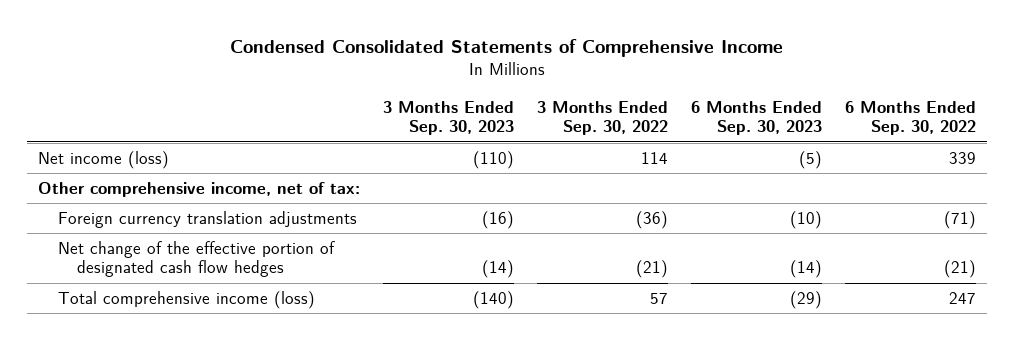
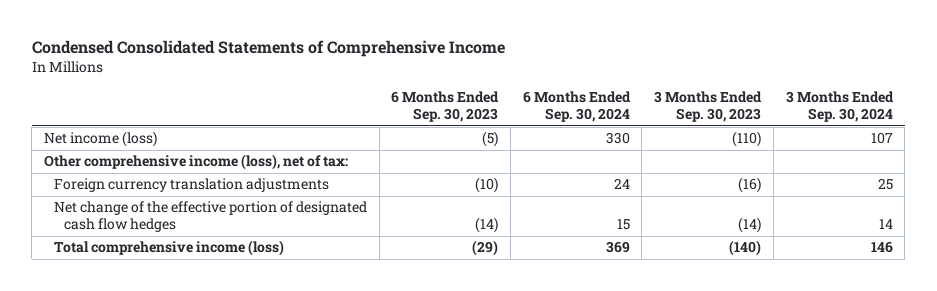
- | 3 Months Ended Sep. 30, 2023 | 3 Months Ended Sep. 30, 2022 | 6 Months Ended Sep. 30, 2023 | 6 Months Ended Sep. 30, 2022
+ | 6 Months Ended Sep. 30, 2023 | 6 Months Ended Sep. 30, 2024 | 3 Months Ended Sep. 30, 2023 | 3 Months Ended Sep. 30, 2024
- Other comprehensive income, net of tax:
+ Other comprehensive income (loss), net of tax:

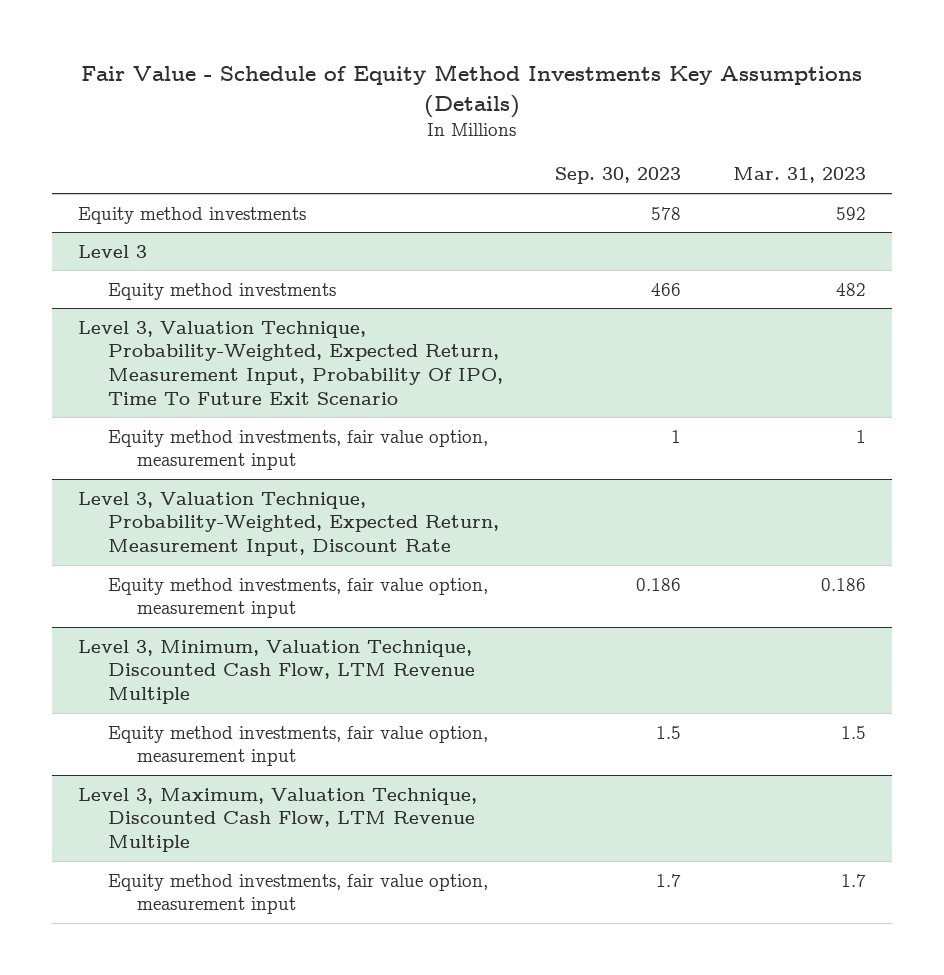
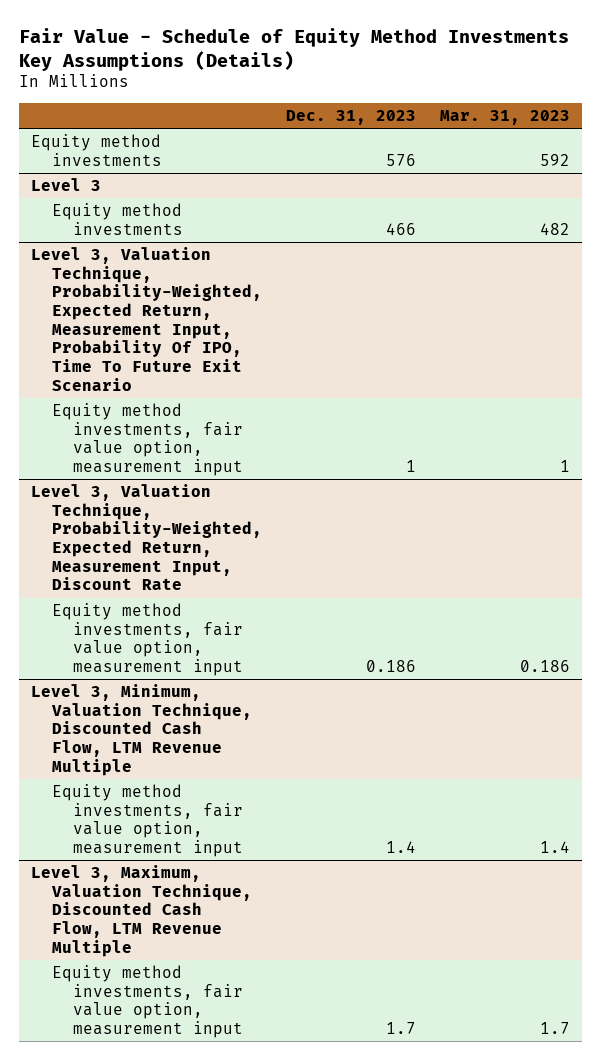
- | Sep. 30, 2023 | Mar. 31, 2023
+ | Dec. 31, 2023 | Mar. 31, 2023
@ Level 3, Minimum, Valuation Technique, Discounted Cash Flow, LTM Revenue Multiple
- Equity method investments, fair value option, measurement input | 1.5 | 1.5
+ Equity method investments, fair value option, measurement input | 1.4 | 1.4

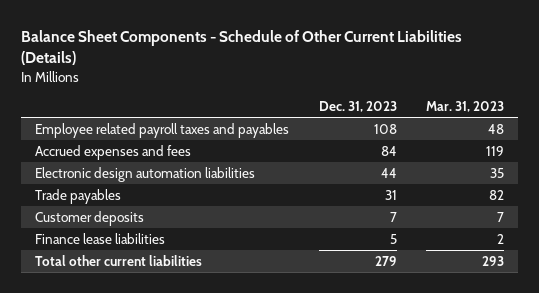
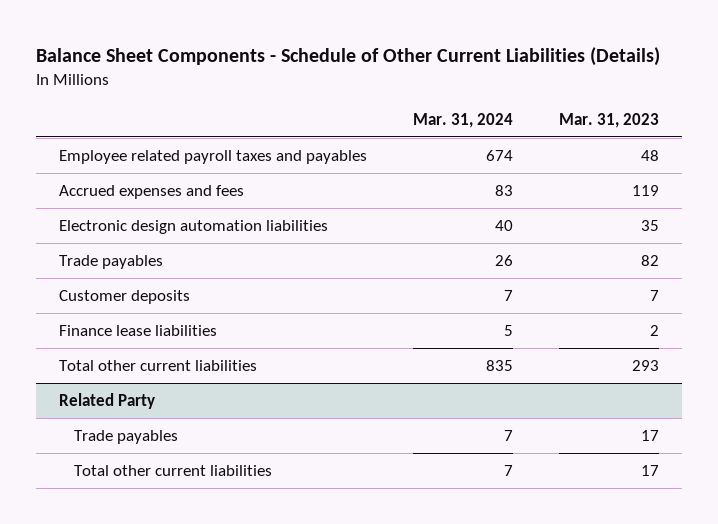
- | Dec. 31, 2023 | Mar. 31, 2023
+ | Mar. 31, 2024 | Mar. 31, 2023
+ Related Party
+ Trade payables | 7 | 17
+ Total other current liabilities | 7 | 17

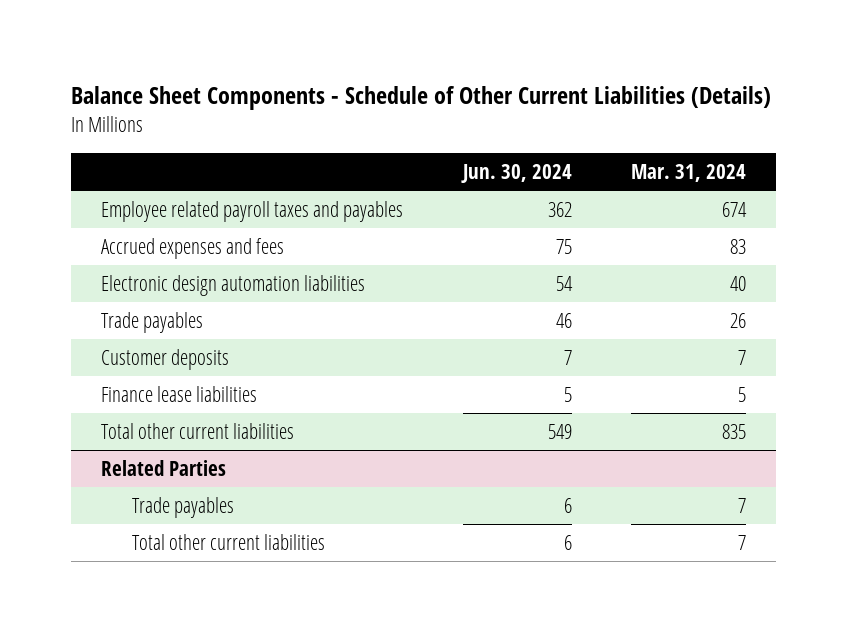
- | Mar. 31, 2024 | Mar. 31, 2023
+ | Jun. 30, 2024 | Mar. 31, 2024
- Related Party
+ Related Parties

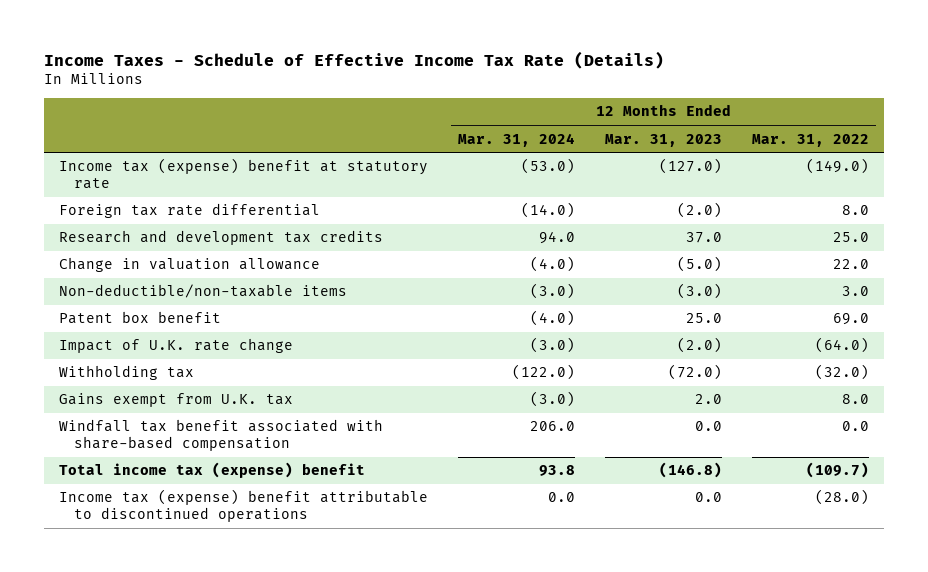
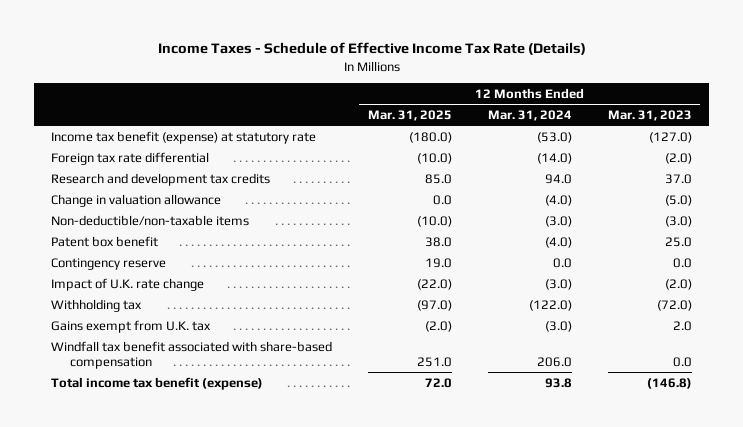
- | 12 Months Ended Mar. 31, 2024 | 12 Months Ended Mar. 31, 2023 | 12 Months Ended Mar. 31, 2022
+ | 12 Months Ended Mar. 31, 2025 | 12 Months Ended Mar. 31, 2024 | 12 Months Ended Mar. 31, 2023
- Income tax (expense) benefit at statutory rate | (53.0) | (127.0) | (149.0)
+ Income tax benefit (expense) at statutory rate | (180.0) | (53.0) | (127.0)
+ Contingency reserve | 19.0 | 0.0 | 0.0
- Total income tax (expense) benefit | 93.8 | (146.8) | (109.7)
- Income tax (expense) benefit attributable to discontinued operations | 0.0 | 0.0 | (28.0)
+ Total income tax benefit (expense) | 72.0 | 93.8 | (146.8)

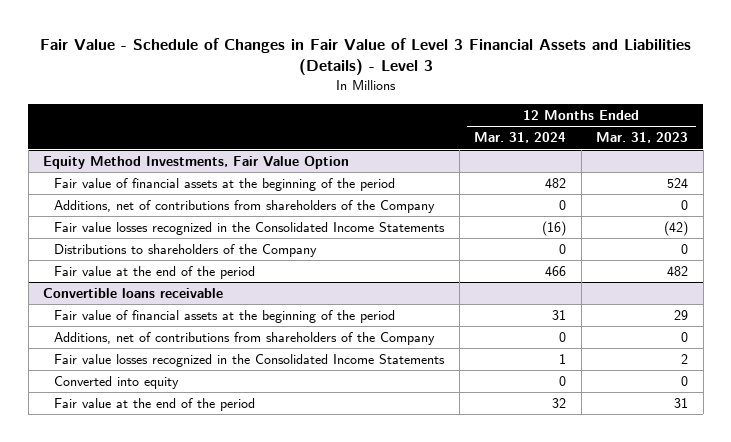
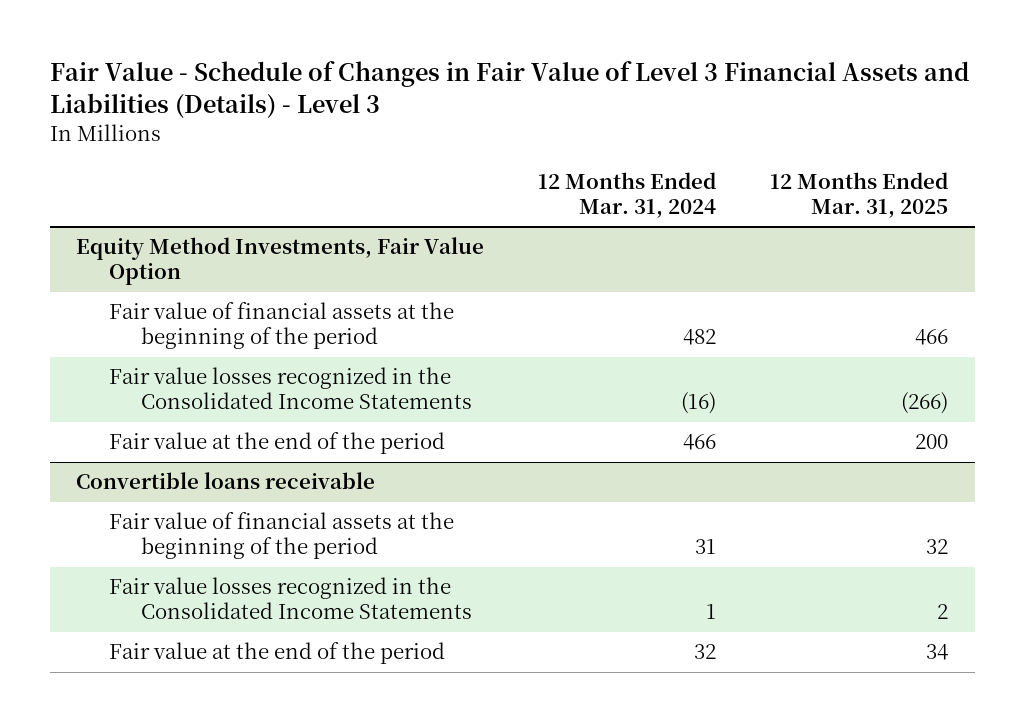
- | 12 Months Ended Mar. 31, 2024 | 12 Months Ended Mar. 31, 2023
+ | 12 Months Ended Mar. 31, 2024 | 12 Months Ended Mar. 31, 2025
@ Equity Method Investments, Fair Value Option
- Additions, net of contributions from shareholders of the Company | 0 | 0
- Distributions to shareholders of the Company | 0 | 0
@ Convertible loans receivable
- Additions, net of contributions from shareholders of the Company | 0 | 0
- Converted into equity | 0 | 0

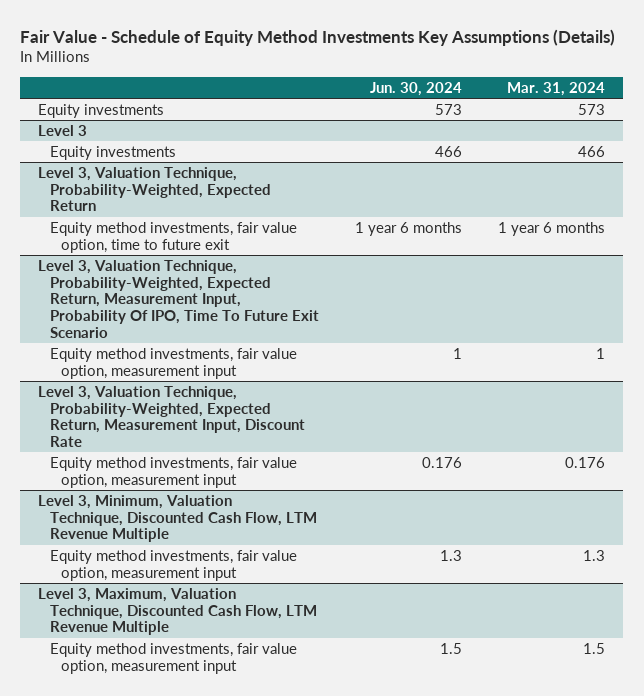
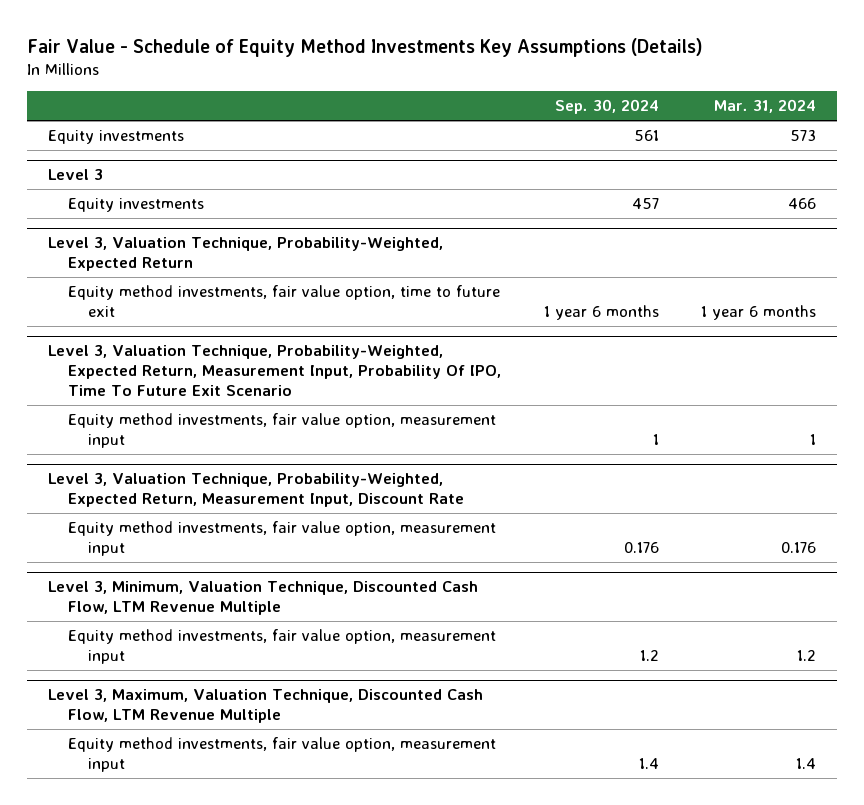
- | Jun. 30, 2024 | Mar. 31, 2024
+ | Sep. 30, 2024 | Mar. 31, 2024
@ Level 3, Minimum, Valuation Technique, Discounted Cash Flow, LTM Revenue Multiple
- Equity method investments, fair value option, measurement input | 1.3 | 1.3
+ Equity method investments, fair value option, measurement input | 1.2 | 1.2
@ Level 3, Maximum, Valuation Technique, Discounted Cash Flow, LTM Revenue Multiple
- Equity method investments, fair value option, measurement input | 1.5 | 1.5
+ Equity method investments, fair value option, measurement input | 1.4 | 1.4

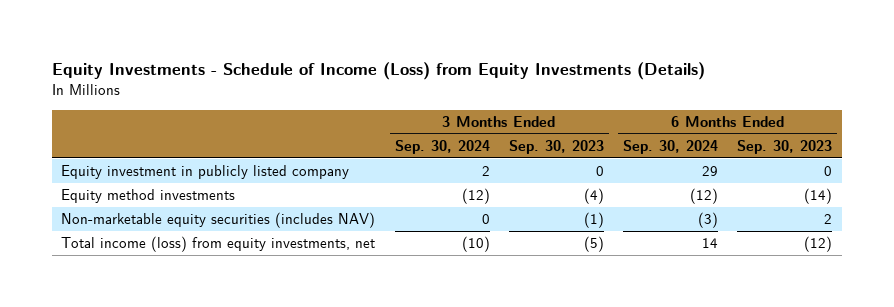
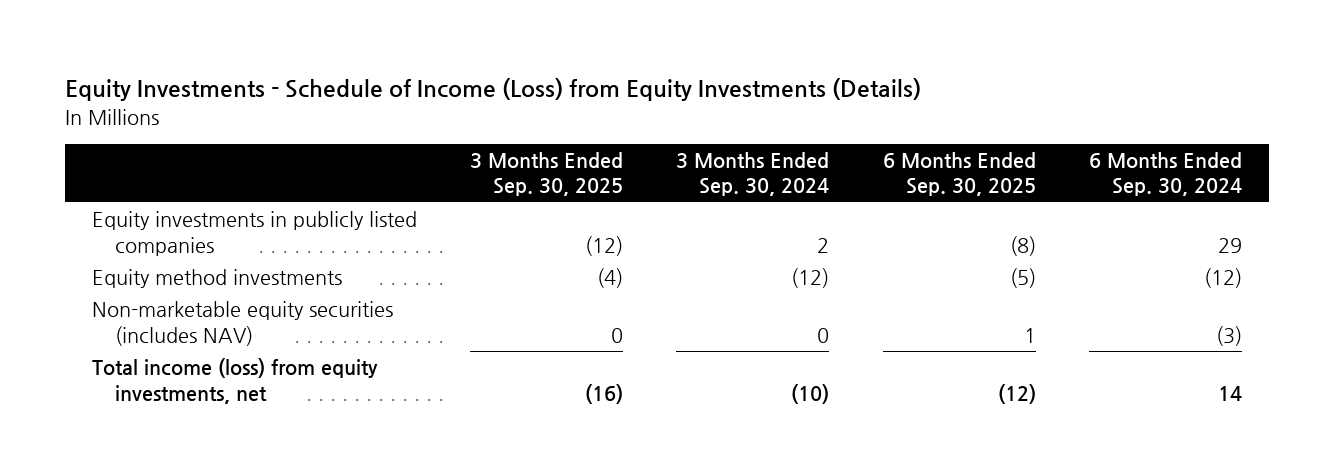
- | 3 Months Ended Sep. 30, 2024 | 3 Months Ended Sep. 30, 2023 | 6 Months Ended Sep. 30, 2024 | 6 Months Ended Sep. 30, 2023
+ | 3 Months Ended Sep. 30, 2025 | 3 Months Ended Sep. 30, 2024 | 6 Months Ended Sep. 30, 2025 | 6 Months Ended Sep. 30, 2024
- Equity investment in publicly listed company | 2 | 0 | 29 | 0
+ Equity investments in publicly listed companies | (12) | 2 | (8) | 29

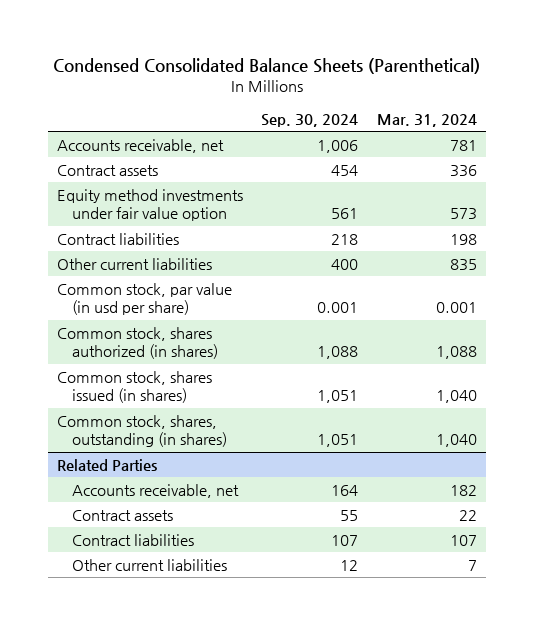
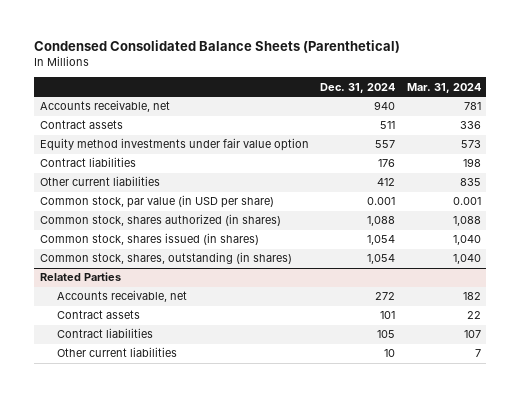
- | Sep. 30, 2024 | Mar. 31, 2024
+ | Dec. 31, 2024 | Mar. 31, 2024
- Common stock, par value (in usd per share) | 0.001 | 0.001
+ Common stock, par value (in USD per share) | 0.001 | 0.001

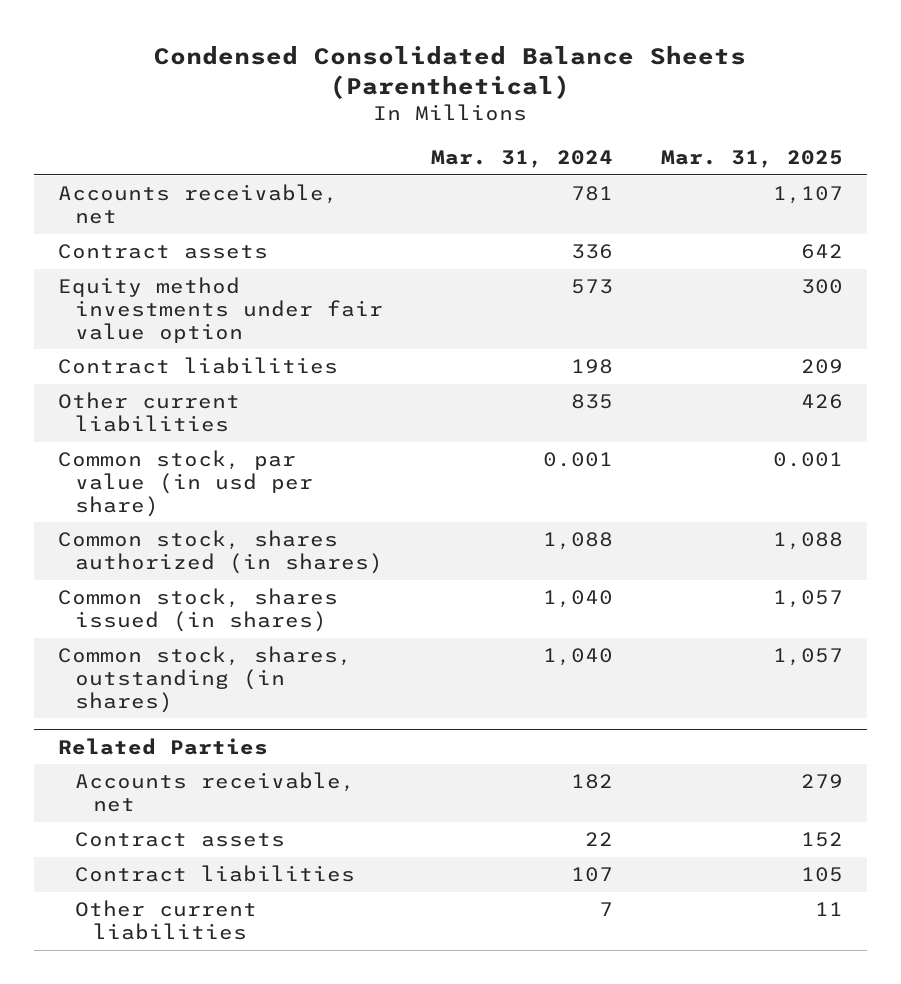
- | Dec. 31, 2024 | Mar. 31, 2024
+ | Mar. 31, 2024 | Mar. 31, 2025
- Common stock, par value (in USD per share) | 0.001 | 0.001
+ Common stock, par value (in usd per share) | 0.001 | 0.001

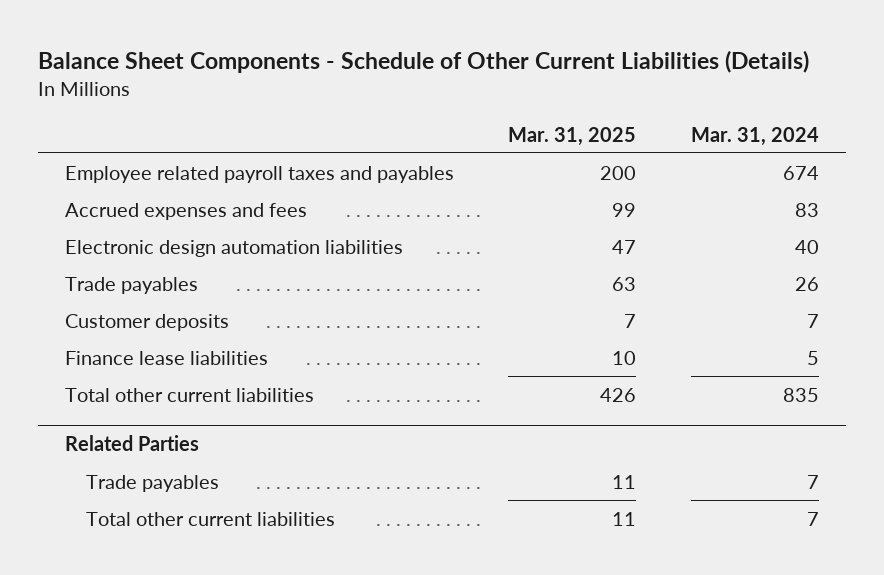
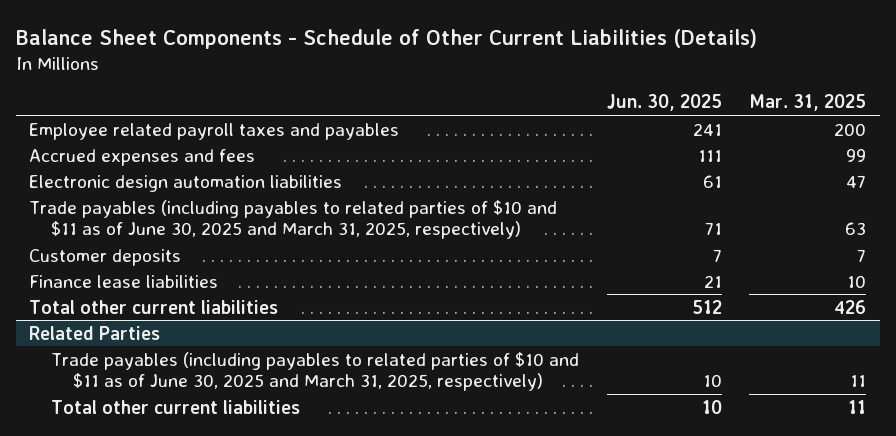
- | Mar. 31, 2025 | Mar. 31, 2024
+ | Jun. 30, 2025 | Mar. 31, 2025
- Trade payables | 63 | 26
+ Trade payables (including payables to related parties of $10 and $11 as of June 30, 2025 and March 31, 2025, respectively) | 71 | 63
@ Related Parties
- Trade payables | 11 | 7
+ Trade payables (including payables to related parties of $10 and $11 as of June 30, 2025 and March 31, 2025, respectively) | 10 | 11

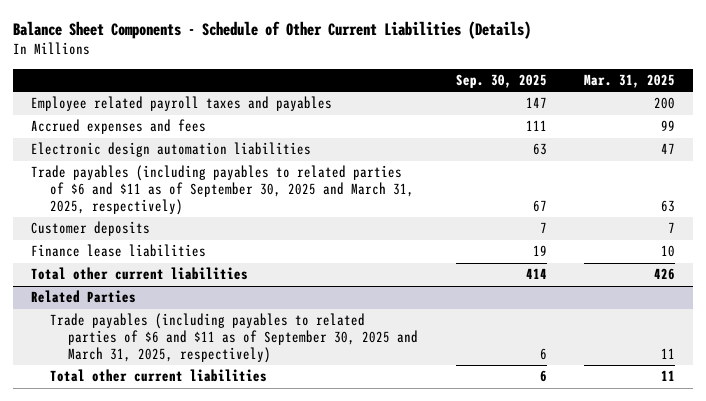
- | Jun. 30, 2025 | Mar. 31, 2025
+ | Sep. 30, 2025 | Mar. 31, 2025
- Trade payables (including payables to related parties of $10 and $11 as of June 30, 2025 and March 31, 2025, respectively) | 71 | 63
+ Trade payables (including payables to related parties of $6 and $11 as of September 30, 2025 and March 31, 2025, respectively) | 67 | 63
@ Related Parties
- Trade payables (including payables to related parties of $10 and $11 as of June 30, 2025 and March 31, 2025, respectively) | 10 | 11
+ Trade payables (including payables to related parties of $6 and $11 as of September 30, 2025 and March 31, 2025, respectively) | 6 | 11

